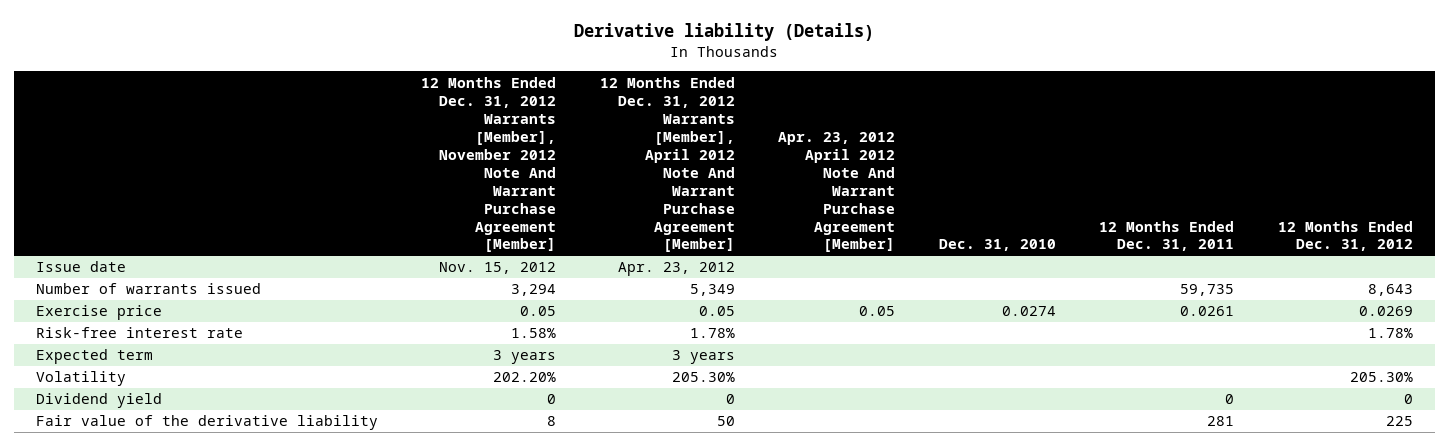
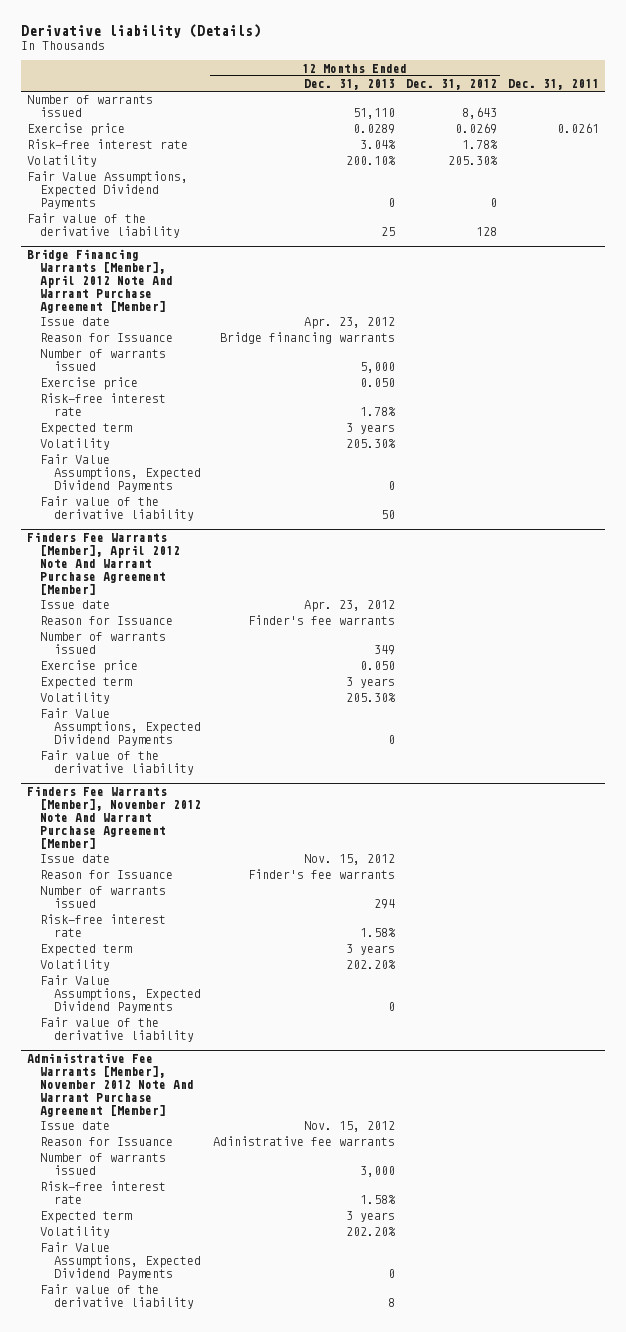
- | 12 Months Ended Dec. 31, 2012 Warrants [Member], November 2012 Note And Warrant Purchase Agreement [Member] | 12 Months Ended Dec. 31, 2012 Warrants [Member], April 2012 Note And Warrant Purchase Agreement [Member] | Apr. 23, 2012 April 2012 Note And Warrant Purchase Agreement [Member] | Dec. 31, 2010 | 12 Months Ended Dec. 31, 2011 | 12 Months Ended Dec. 31, 2012
+ | 12 Months Ended Dec. 31, 2013 | 12 Months Ended Dec. 31, 2012 | Dec. 31, 2011
- Issue date | Nov. 15, 2012 | Apr. 23, 2012 | | | |
- Expected term | 3 years | 3 years | | | |
- Dividend yield | 0 | 0 | | | 0 | 0
- Fair value of the derivative liability | 8 | 50 | | | 281 | 225
+ Fair Value Assumptions, Expected Dividend Payments | 0 | 0 |
+ Fair value of the derivative liability | 25 | 128 |
+ Bridge Financing Warrants [Member], April 2012 Note And Warrant Purchase Agreement [Member]
+ Issue date | Apr. 23, 2012 | |
+ Reason for Issuance | Bridge financing warrants | |
+ Number of warrants issued | 5,000 | |
+ Exercise price | 0.050 | |
+ Risk-free interest rate | 1.78% | |
+ Expected term | 3 years | |
+ Volatility | 205.30% | |
+ Fair Value Assumptions, Expected Dividend Payments | 0 | |
+ Fair value of the derivative liability | 50 | |
+ Finders Fee Warrants [Member], April 2012 Note And Warrant Purchase Agreement [Member]
+ Issue date | Apr. 23, 2012 | |
+ Reason for Issuance | Finder's fee warrants | |
+ Number of warrants issued | 349 | |
+ Exercise price | 0.050 | |
+ Expected term | 3 years | |
+ Volatility | 205.30% | |
+ Fair Value Assumptions, Expected Dividend Payments | 0 | |
+ Fair value of the derivative liability
+ Finders Fee Warrants [Member], November 2012 Note And Warrant Purchase Agreement [Member]
+ Issue date | Nov. 15, 2012 | |
+ Reason for Issuance | Finder's fee warrants | |
+ Number of warrants issued | 294 | |
+ Risk-free interest rate | 1.58% | |
+ Expected term | 3 years | |
+ Volatility | 202.20% | |
+ Fair Value Assumptions, Expected Dividend Payments | 0 | |
+ Fair value of the derivative liability
+ Administrative Fee Warrants [Member], November 2012 Note And Warrant Purchase Agreement [Member]
+ Issue date | Nov. 15, 2012 | |
+ Reason for Issuance | Adinistrative fee warrants | |
+ Number of warrants issued | 3,000 | |
+ Risk-free interest rate | 1.58% | |
+ Expected term | 3 years | |
+ Volatility | 202.20% | |
+ Fair Value Assumptions, Expected Dividend Payments | 0 | |
+ Fair value of the derivative liability | 8 | |

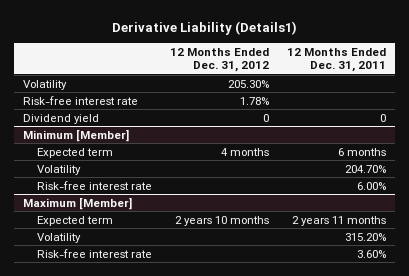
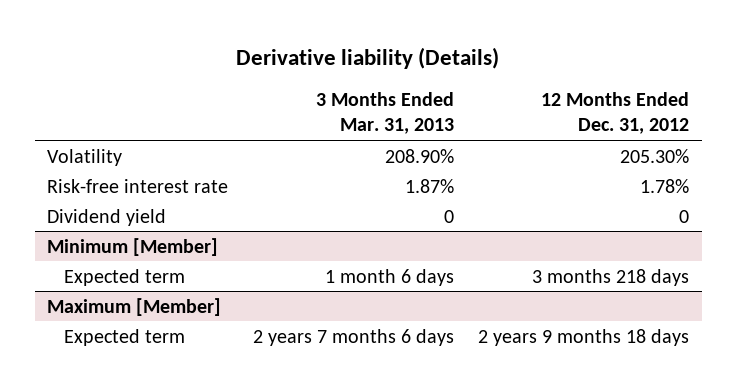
- Derivative Liability (Details1)
+ Derivative liability (Details)
- | 12 Months Ended Dec. 31, 2012 | 12 Months Ended Dec. 31, 2011
+ | 3 Months Ended Mar. 31, 2013 | 12 Months Ended Dec. 31, 2012
@ Minimum [Member]
- Expected term | 4 months | 6 months
- Volatility | | 204.70%
- Risk-free interest rate | | 6.00%
+ Expected term | 1 month 6 days | 3 months 218 days
@ Maximum [Member]
- Expected term | 2 years 10 months | 2 years 11 months
- Volatility | | 315.20%
- Risk-free interest rate | | 3.60%
+ Expected term | 2 years 7 months 6 days | 2 years 9 months 18 days

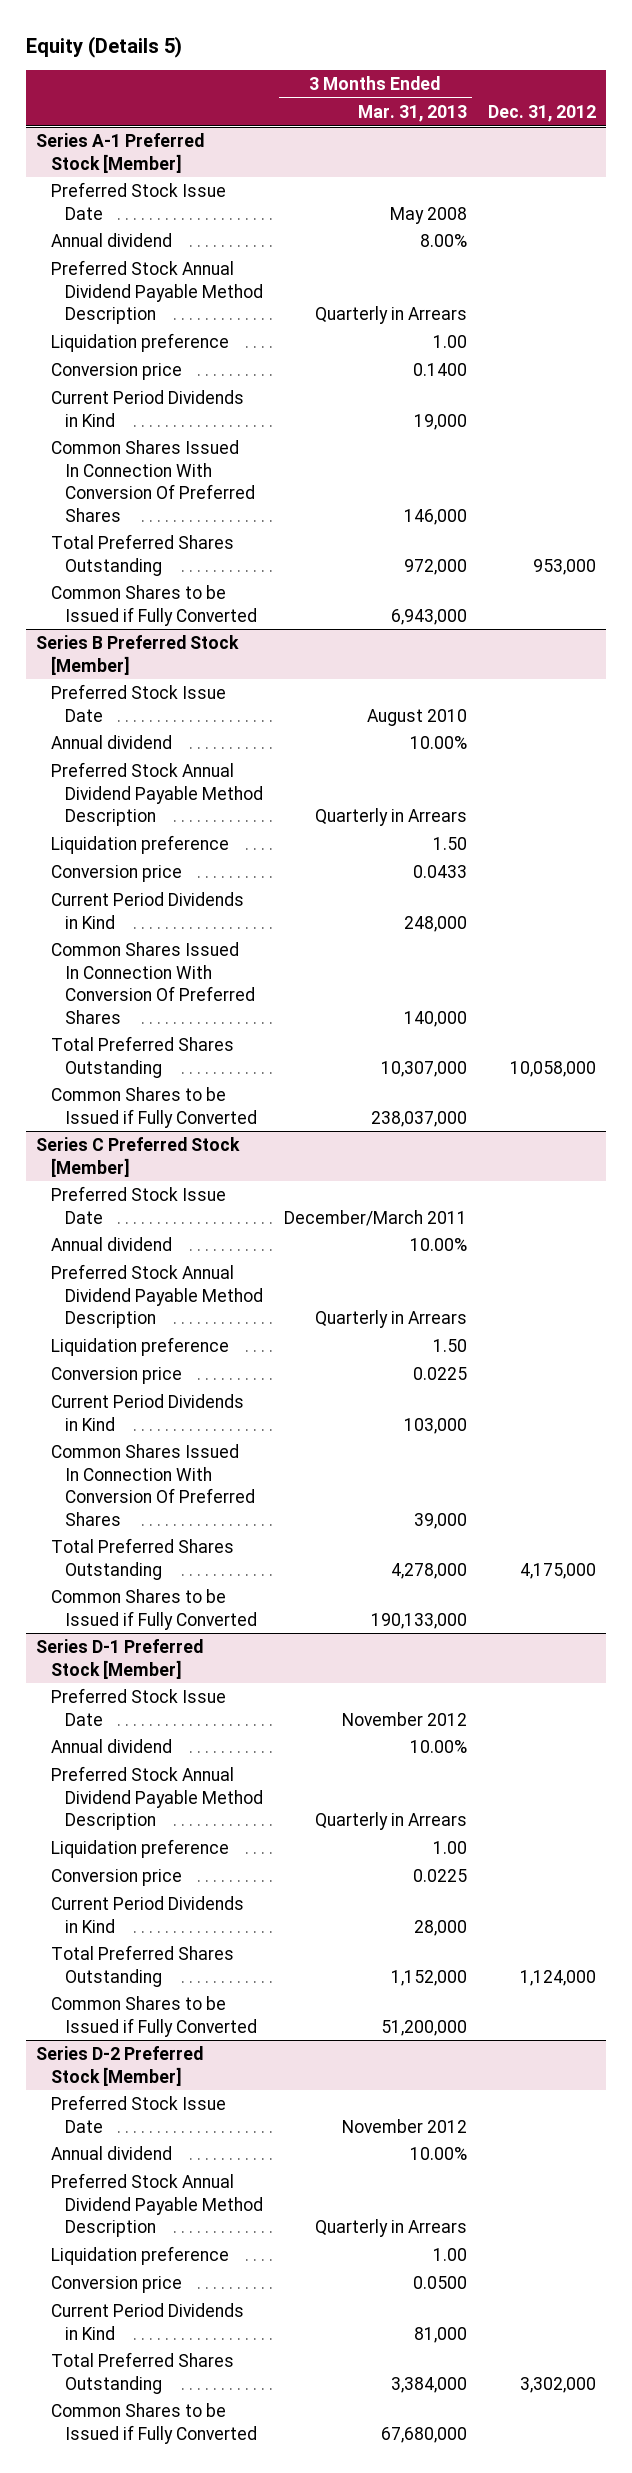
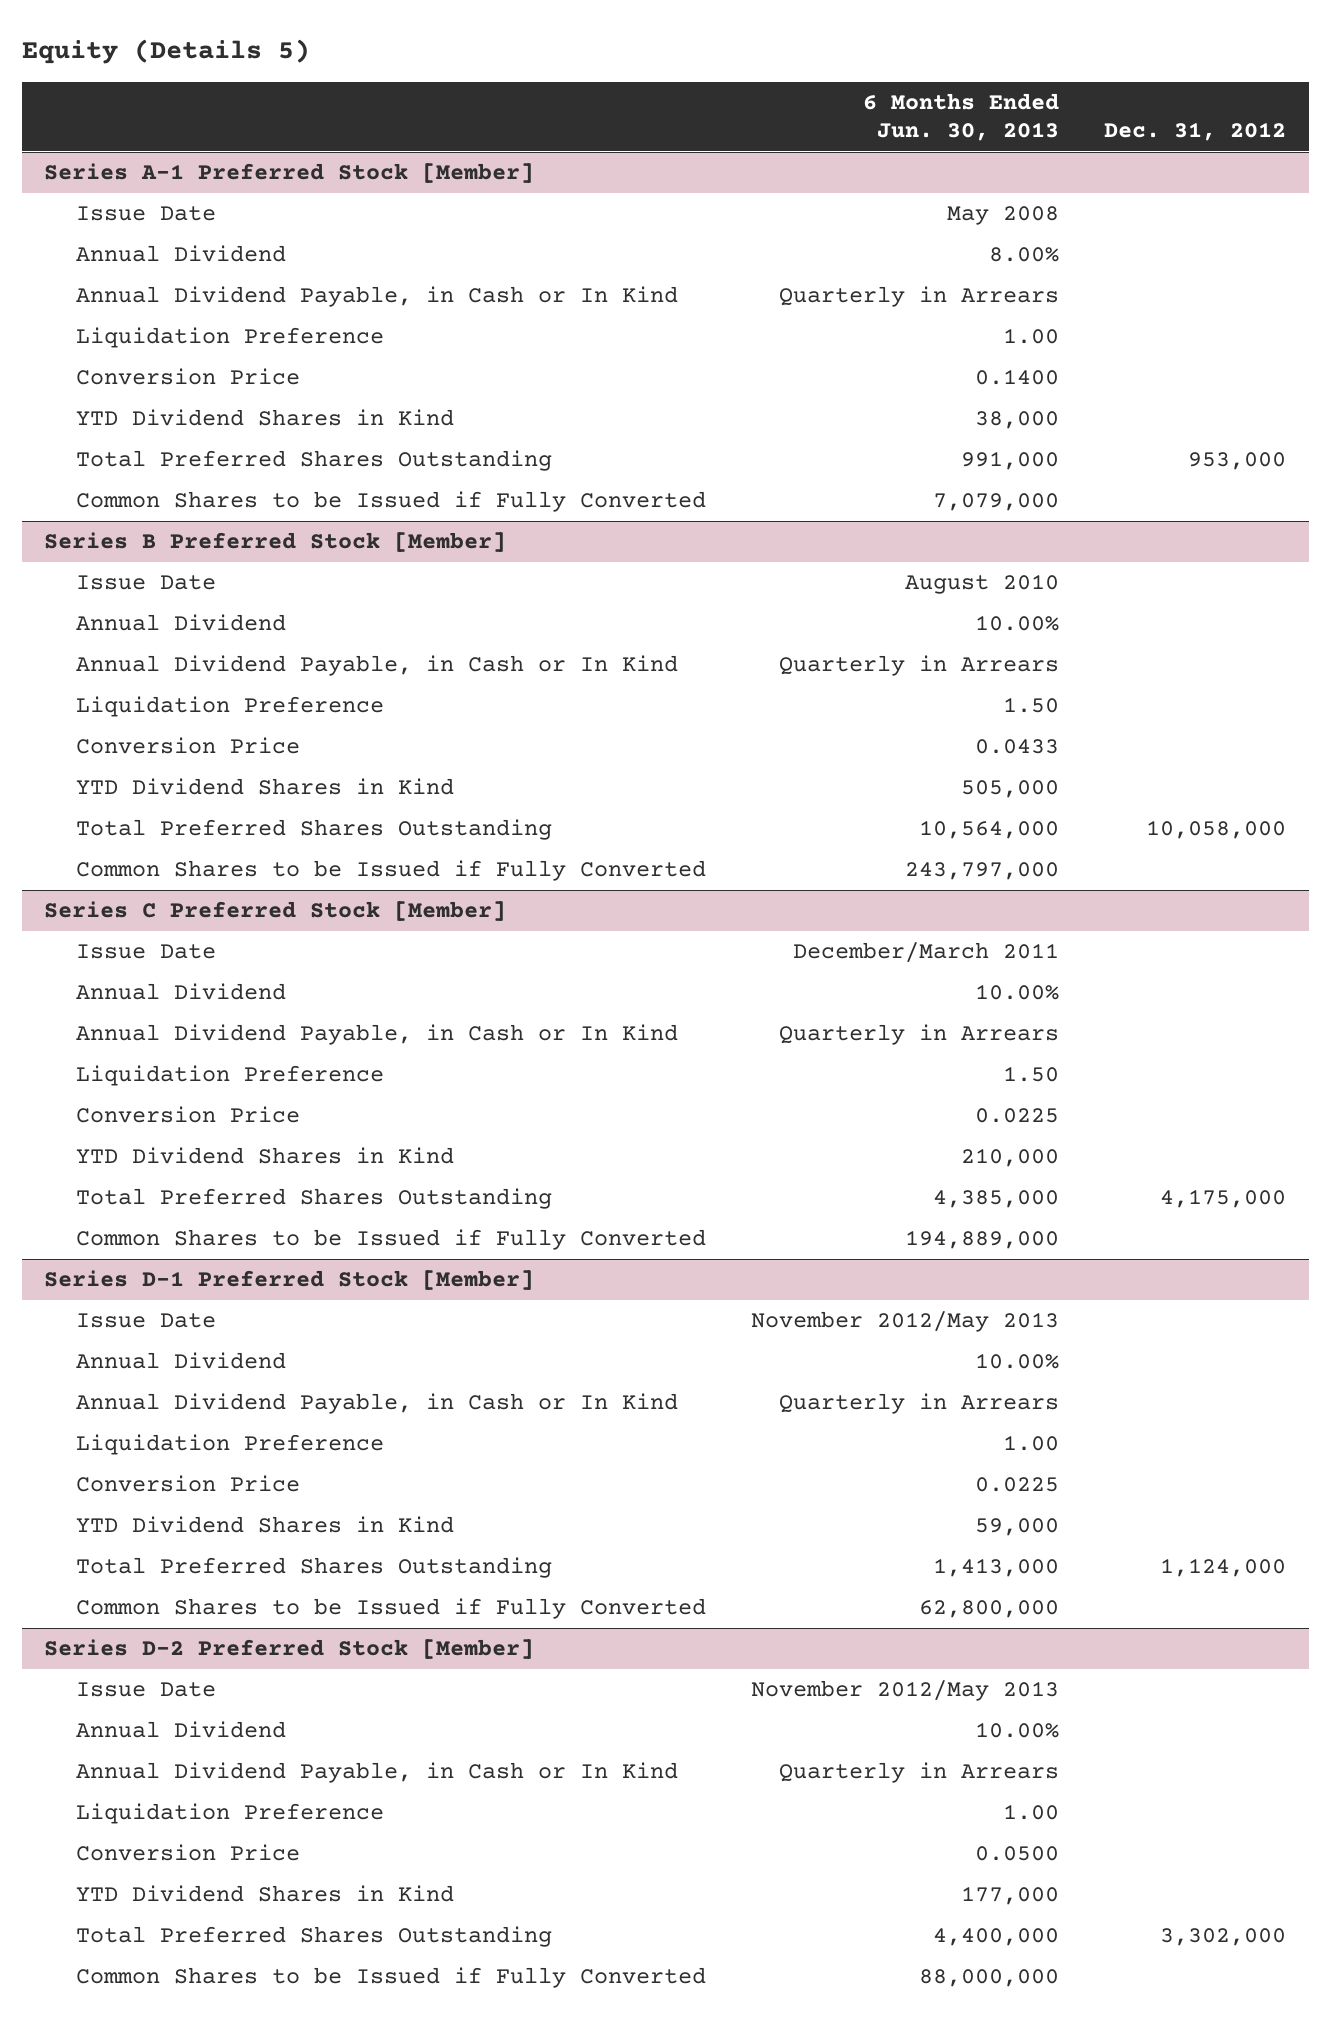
- | 3 Months Ended Mar. 31, 2013 | Dec. 31, 2012
+ | 6 Months Ended Jun. 30, 2013 | Dec. 31, 2012
@ Series A-1 Preferred Stock [Member]
- Preferred Stock Issue Date | May 2008 |
- Annual dividend | 8.00% |
- Preferred Stock Annual Dividend Payable Method Description | Quarterly in Arrears |
- Liquidation preference | 1.00 |
- Conversion price | 0.1400 |
- Current Period Dividends in Kind | 19,000 |
- Common Shares Issued In Connection With Conversion Of Preferred Shares | 146,000 |
+ Issue Date | May 2008 |
+ Annual Dividend | 8.00% |
+ Annual Dividend Payable, in Cash or In Kind | Quarterly in Arrears |
+ Liquidation Preference | 1.00 |
+ Conversion Price | 0.1400 |
+ YTD Dividend Shares in Kind | 38,000 |
@ Series B Preferred Stock [Member]
- Preferred Stock Issue Date | August 2010 |
- Annual dividend | 10.00% |
- Preferred Stock Annual Dividend Payable Method Description | Quarterly in Arrears |
- Liquidation preference | 1.50 |
- Conversion price | 0.0433 |
- Current Period Dividends in Kind | 248,000 |
- Common Shares Issued In Connection With Conversion Of Preferred Shares | 140,000 |
+ Issue Date | August 2010 |
+ Annual Dividend | 10.00% |
+ Annual Dividend Payable, in Cash or In Kind | Quarterly in Arrears |
+ Liquidation Preference | 1.50 |
+ Conversion Price | 0.0433 |
+ YTD Dividend Shares in Kind | 505,000 |
@ Series C Preferred Stock [Member]
- Preferred Stock Issue Date | December/March 2011 |
- Annual dividend | 10.00% |
- Preferred Stock Annual Dividend Payable Method Description | Quarterly in Arrears |
- Liquidation preference | 1.50 |
- Conversion price | 0.0225 |
- Current Period Dividends in Kind | 103,000 |
- Common Shares Issued In Connection With Conversion Of Preferred Shares | 39,000 |
+ Issue Date | December/March 2011 |
+ Annual Dividend | 10.00% |
+ Annual Dividend Payable, in Cash or In Kind | Quarterly in Arrears |
+ Liquidation Preference | 1.50 |
+ Conversion Price | 0.0225 |
+ YTD Dividend Shares in Kind | 210,000 |
@ Series D-1 Preferred Stock [Member]
- Preferred Stock Issue Date | November 2012 |
- Annual dividend | 10.00% |
- Preferred Stock Annual Dividend Payable Method Description | Quarterly in Arrears |
- Liquidation preference | 1.00 |
- Conversion price | 0.0225 |
- Current Period Dividends in Kind | 28,000 |
+ Issue Date | November 2012/May 2013 |
+ Annual Dividend | 10.00% |
+ Annual Dividend Payable, in Cash or In Kind | Quarterly in Arrears |
+ Liquidation Preference | 1.00 |
+ Conversion Price | 0.0225 |
+ YTD Dividend Shares in Kind | 59,000 |
@ Series D-2 Preferred Stock [Member]
- Preferred Stock Issue Date | November 2012 |
- Annual dividend | 10.00% |
- Preferred Stock Annual Dividend Payable Method Description | Quarterly in Arrears |
- Liquidation preference | 1.00 |
- Conversion price | 0.0500 |
- Current Period Dividends in Kind | 81,000 |
+ Issue Date | November 2012/May 2013 |
+ Annual Dividend | 10.00% |
+ Annual Dividend Payable, in Cash or In Kind | Quarterly in Arrears |
+ Liquidation Preference | 1.00 |
+ Conversion Price | 0.0500 |
+ YTD Dividend Shares in Kind | 177,000 |

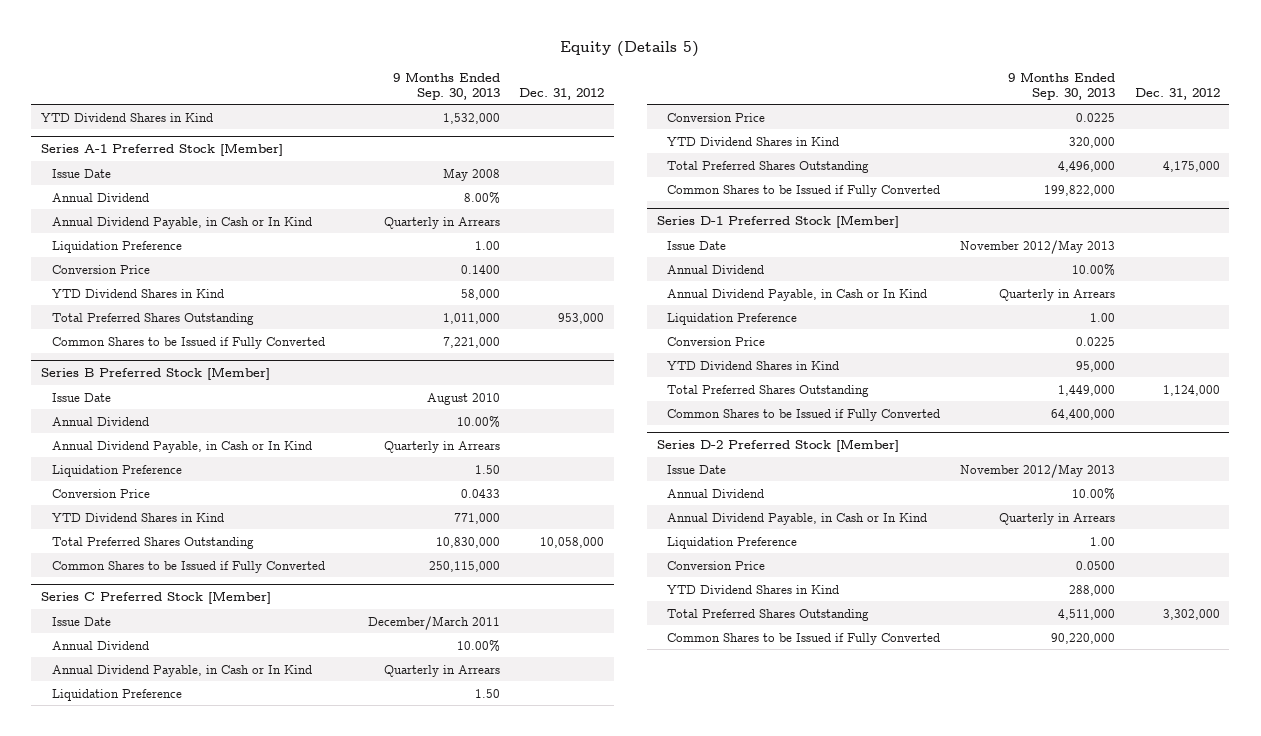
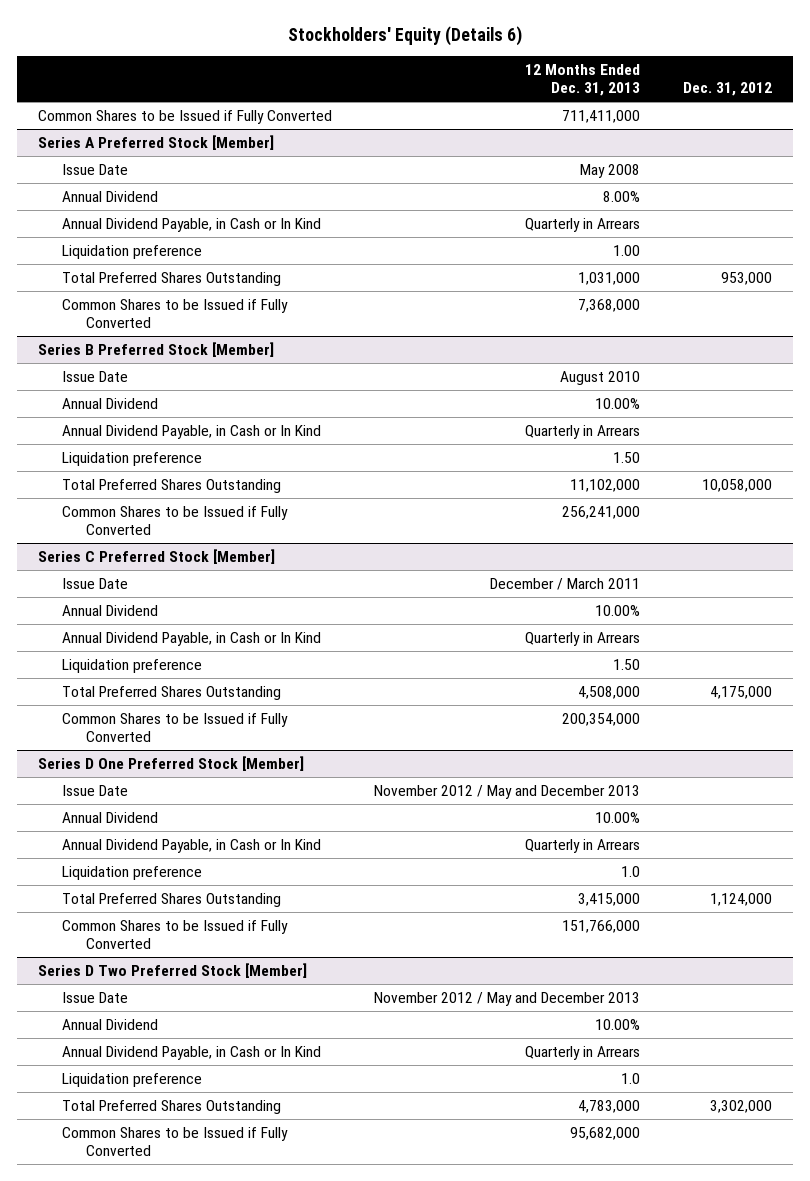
- Equity (Details 5)
+ Stockholders' Equity (Details 6)
- | 9 Months Ended Sep. 30, 2013 | Dec. 31, 2012
+ | 12 Months Ended Dec. 31, 2013 | Dec. 31, 2012
- YTD Dividend Shares in Kind | 1,532,000 |
- Series A-1 Preferred Stock [Member]
+ Common Shares to be Issued if Fully Converted | 711,411,000 |
+ Series A Preferred Stock [Member]
- Liquidation Preference | 1.00 |
- Conversion Price | 0.1400 |
- YTD Dividend Shares in Kind | 58,000 |
+ Liquidation preference | 1.00 |
@ Series B Preferred Stock [Member]
- Liquidation Preference | 1.50 |
- Conversion Price | 0.0433 |
- YTD Dividend Shares in Kind | 771,000 |
+ Liquidation preference | 1.50 |
@ Series C Preferred Stock [Member]
- Liquidation Preference | 1.50 |
- Conversion Price | 0.0225 |
- YTD Dividend Shares in Kind | 320,000 |
+ Liquidation preference | 1.50 |
- Series D-1 Preferred Stock [Member]
+ Series D One Preferred Stock [Member]
- Liquidation Preference | 1.00 |
- Conversion Price | 0.0225 |
- YTD Dividend Shares in Kind | 95,000 |
+ Liquidation preference | 1.0 |
- Series D-2 Preferred Stock [Member]
+ Series D Two Preferred Stock [Member]
- Liquidation Preference | 1.00 |
- Conversion Price | 0.0500 |
- YTD Dividend Shares in Kind | 288,000 |
+ Liquidation preference | 1.0 |

